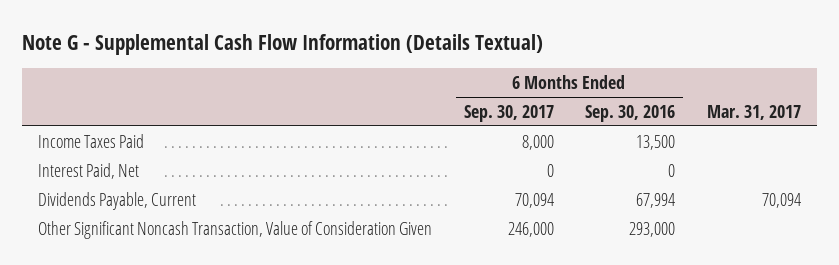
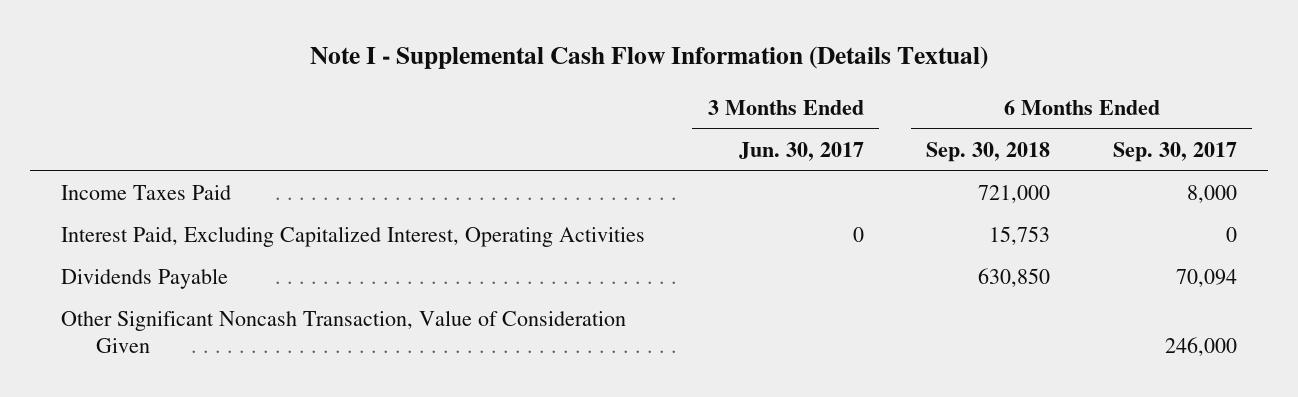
- Note G - Supplemental Cash Flow Information (Details Textual)
+ Note I - Supplemental Cash Flow Information (Details Textual)
- | 6 Months Ended Sep. 30, 2017 | 6 Months Ended Sep. 30, 2016 | Mar. 31, 2017
+ | 3 Months Ended Jun. 30, 2017 | 6 Months Ended Sep. 30, 2018 | 6 Months Ended Sep. 30, 2017
- Interest Paid, Net | 0 | 0 |
- Dividends Payable, Current | 70,094 | 67,994 | 70,094
+ Interest Paid, Excluding Capitalized Interest, Operating Activities | 0 | 15,753 | 0
+ Dividends Payable | | 630,850 | 70,094

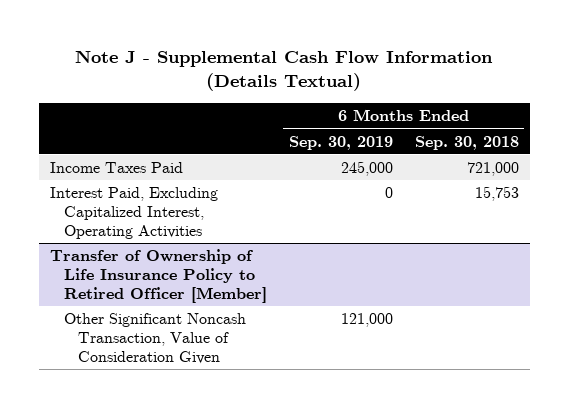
- Note I - Supplemental Cash Flow Information (Details Textual)
+ Note J - Supplemental Cash Flow Information (Details Textual)
- | 3 Months Ended Jun. 30, 2017 | 6 Months Ended Sep. 30, 2018 | 6 Months Ended Sep. 30, 2017
+ | 6 Months Ended Sep. 30, 2019 | 6 Months Ended Sep. 30, 2018
- Dividends Payable | | 630,850 | 70,094
+ Transfer of Ownership of Life Insurance Policy to Retired Officer [Member]

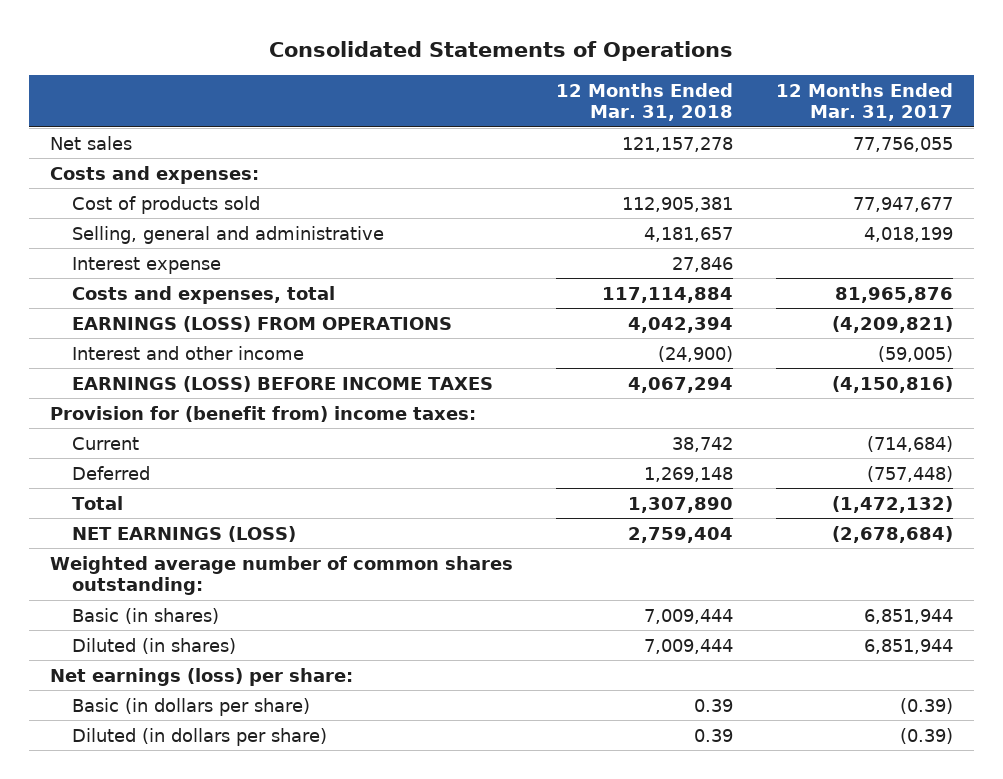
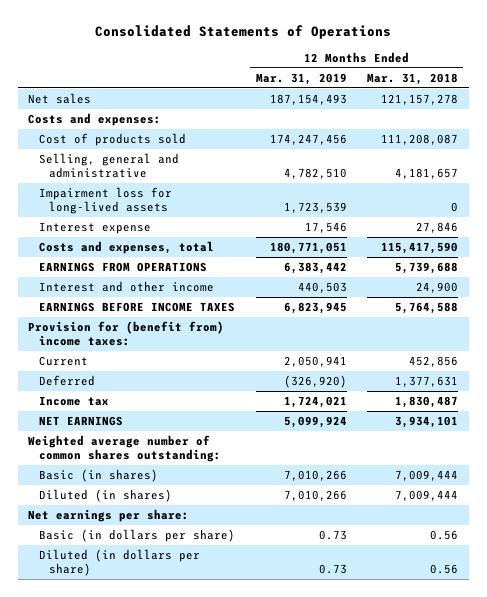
- | 12 Months Ended Mar. 31, 2018 | 12 Months Ended Mar. 31, 2017
+ | 12 Months Ended Mar. 31, 2019 | 12 Months Ended Mar. 31, 2018
- Cost of products sold | 112,905,381 | 77,947,677
+ Cost of products sold | 174,247,456 | 111,208,087
+ Impairment loss for long-lived assets | 1,723,539 | 0
- Costs and expenses, total | 117,114,884 | 81,965,876
- EARNINGS (LOSS) FROM OPERATIONS | 4,042,394 | (4,209,821)
- Interest and other income | (24,900) | (59,005)
- EARNINGS (LOSS) BEFORE INCOME TAXES | 4,067,294 | (4,150,816)
+ Costs and expenses, total | 180,771,051 | 115,417,590
+ EARNINGS FROM OPERATIONS | 6,383,442 | 5,739,688
+ Interest and other income | 440,503 | 24,900
+ EARNINGS BEFORE INCOME TAXES | 6,823,945 | 5,764,588
- Current | 38,742 | (714,684)
- Deferred | 1,269,148 | (757,448)
- Total | 1,307,890 | (1,472,132)
- NET EARNINGS (LOSS) | 2,759,404 | (2,678,684)
+ Current | 2,050,941 | 452,856
+ Deferred | (326,920) | 1,377,631
+ Income tax | 1,724,021 | 1,830,487
+ NET EARNINGS | 5,099,924 | 3,934,101
- Net earnings (loss) per share:
- Basic (in dollars per share) | 0.39 | (0.39)
- Diluted (in dollars per share) | 0.39 | (0.39)
+ Net earnings per share:
+ Basic (in dollars per share) | 0.73 | 0.56
+ Diluted (in dollars per share) | 0.73 | 0.56

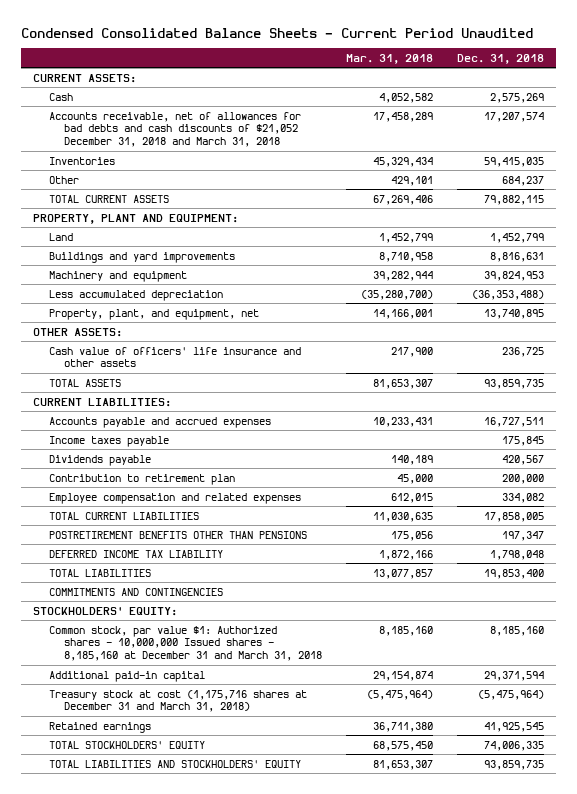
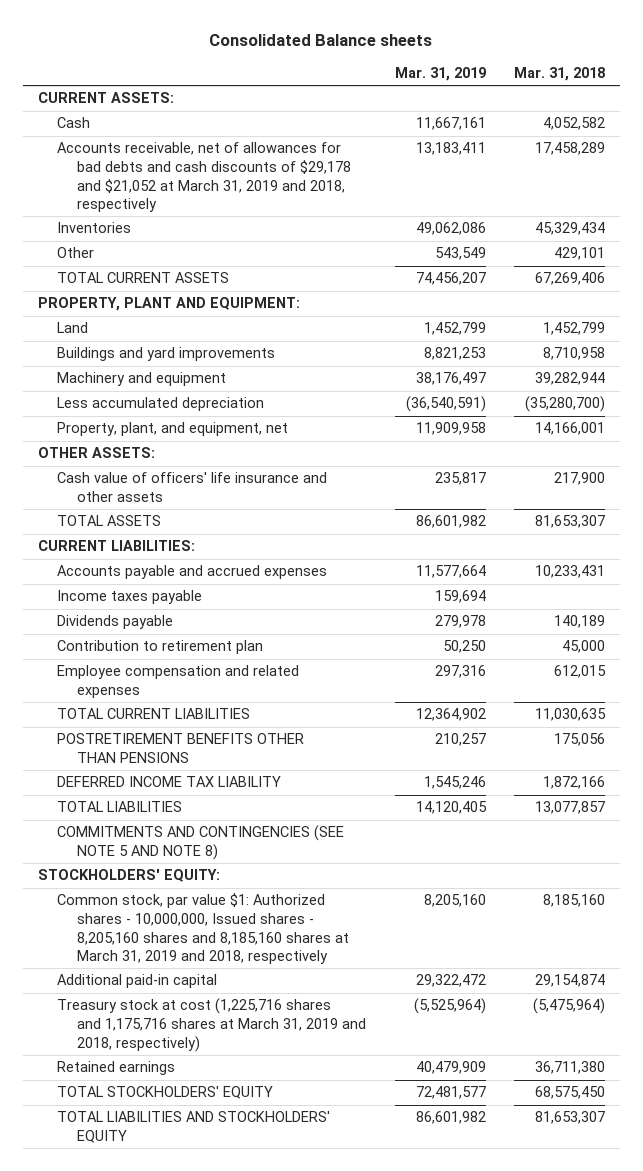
- Condensed Consolidated Balance Sheets - Current Period Unaudited
+ Consolidated Balance sheets
- | Mar. 31, 2018 | Dec. 31, 2018
+ | Mar. 31, 2019 | Mar. 31, 2018
- Accounts receivable, net of allowances for bad debts and cash discounts of $21,052 December 31, 2018 and March 31, 2018 | 17,458,289 | 17,207,574
+ Accounts receivable, net of allowances for bad debts and cash discounts of $29,178 and $21,052 at March 31, 2019 and 2018, respectively | 13,183,411 | 17,458,289
- COMMITMENTS AND CONTINGENCIES
+ COMMITMENTS AND CONTINGENCIES (SEE NOTE 5 AND NOTE 8)
- Common stock, par value $1: Authorized shares - 10,000,000 Issued shares - 8,185,160 at December 31 and March 31, 2018 | 8,185,160 | 8,185,160
+ Common stock, par value $1: Authorized shares - 10,000,000, Issued shares - 8,205,160 shares and 8,185,160 shares at March 31, 2019 and 2018, respectively | 8,205,160 | 8,185,160
- Treasury stock at cost (1,175,716 shares at December 31 and March 31, 2018) | (5,475,964) | (5,475,964)
+ Treasury stock at cost (1,225,716 shares and 1,175,716 shares at March 31, 2019 and 2018, respectively) | (5,525,964) | (5,475,964)

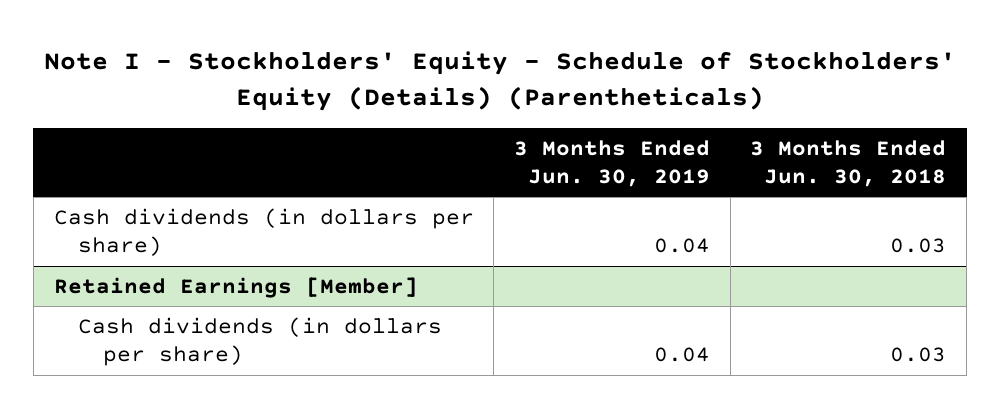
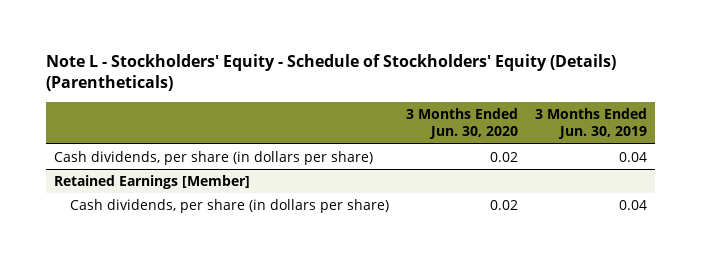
- Note I - Stockholders' Equity - Schedule of Stockholders' Equity (Details) (Parentheticals)
+ Note L - Stockholders' Equity - Schedule of Stockholders' Equity (Details) (Parentheticals)
- | 3 Months Ended Jun. 30, 2019 | 3 Months Ended Jun. 30, 2018
+ | 3 Months Ended Jun. 30, 2020 | 3 Months Ended Jun. 30, 2019
- Cash dividends (in dollars per share) | 0.04 | 0.03
+ Cash dividends, per share (in dollars per share) | 0.02 | 0.04
@ Retained Earnings [Member]
- Cash dividends (in dollars per share) | 0.04 | 0.03
+ Cash dividends, per share (in dollars per share) | 0.02 | 0.04

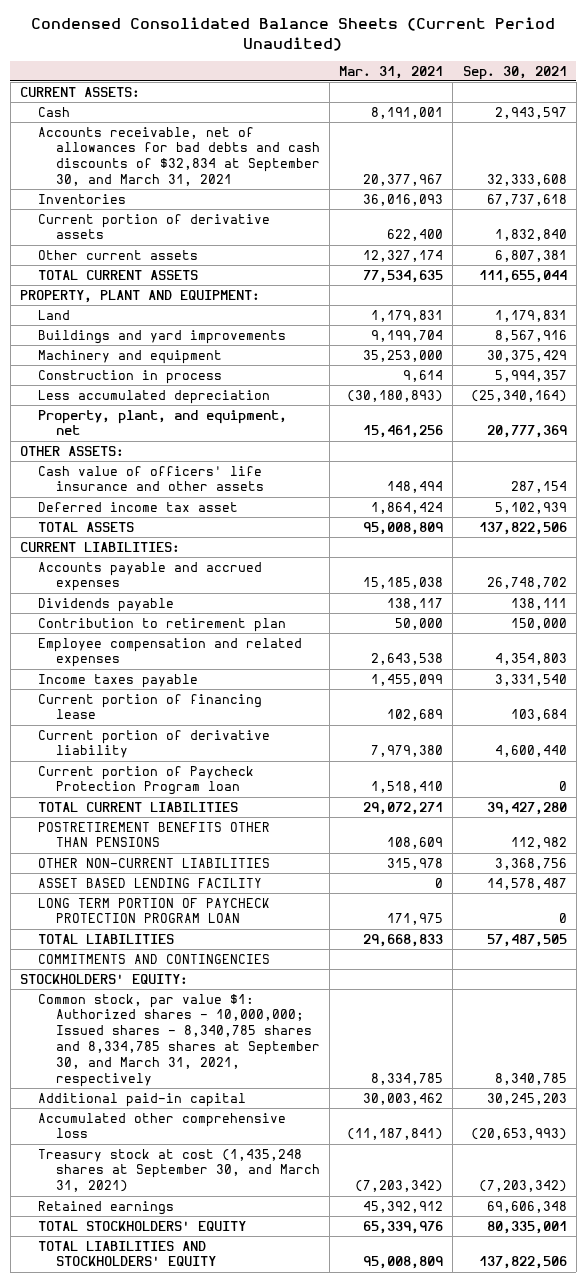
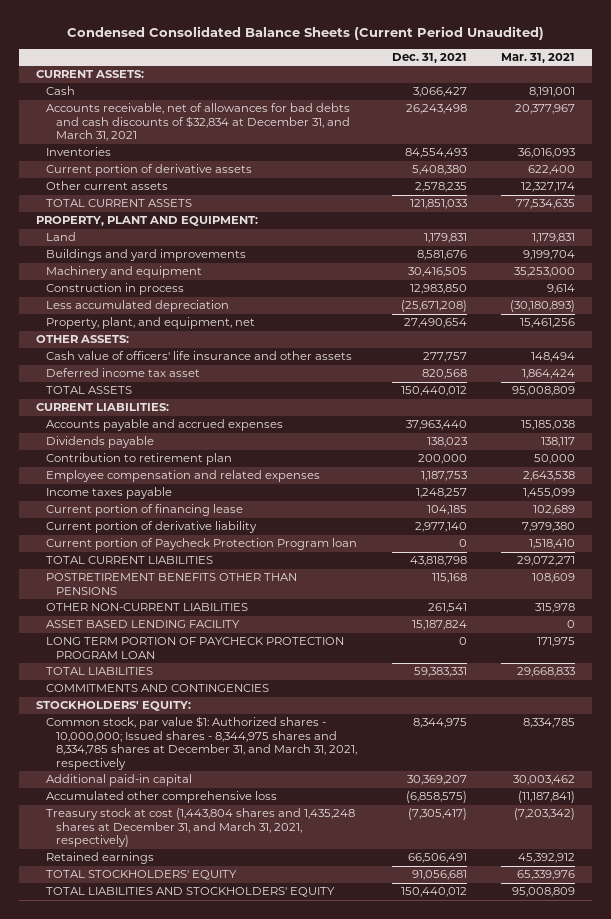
- | Mar. 31, 2021 | Sep. 30, 2021
+ | Dec. 31, 2021 | Mar. 31, 2021
- Accounts receivable, net of allowances for bad debts and cash discounts of $32,834 at September 30, and March 31, 2021 | 20,377,967 | 32,333,608
+ Accounts receivable, net of allowances for bad debts and cash discounts of $32,834 at December 31, and March 31, 2021 | 26,243,498 | 20,377,967
- Common stock, par value $1: Authorized shares - 10,000,000; Issued shares - 8,340,785 shares and 8,334,785 shares at September 30, and March 31, 2021, respectively | 8,334,785 | 8,340,785
+ Common stock, par value $1: Authorized shares - 10,000,000; Issued shares - 8,344,975 shares and 8,334,785 shares at December 31, and March 31, 2021, respectively | 8,344,975 | 8,334,785
- Treasury stock at cost (1,435,248 shares at September 30, and March 31, 2021) | (7,203,342) | (7,203,342)
+ Treasury stock at cost (1,443,804 shares and 1,435,248 shares at December 31, and March 31, 2021, respectively) | (7,305,417) | (7,203,342)

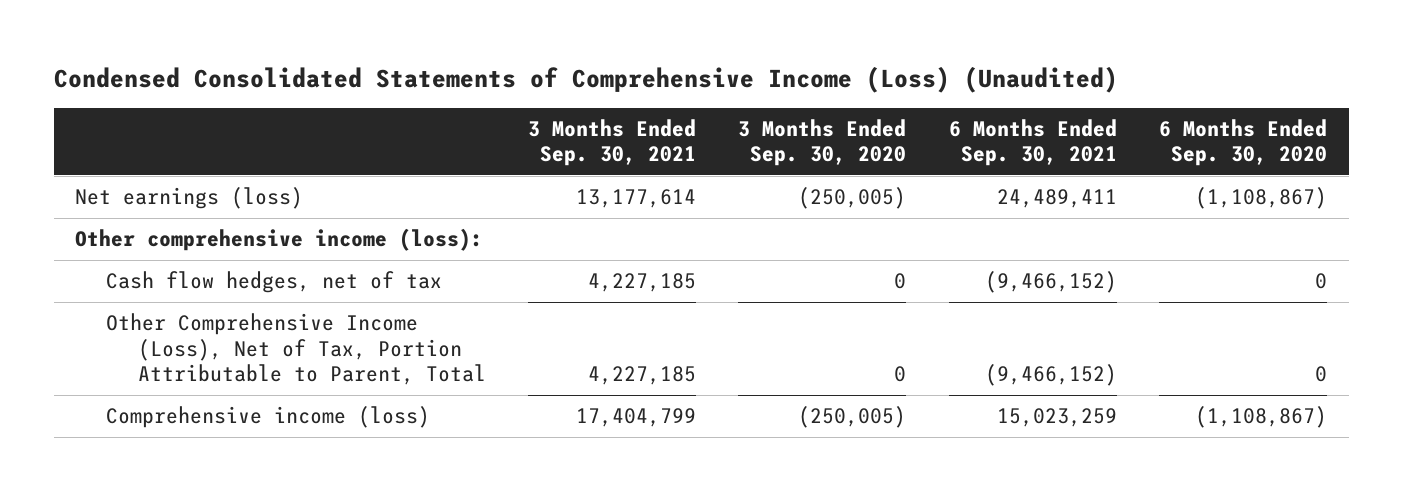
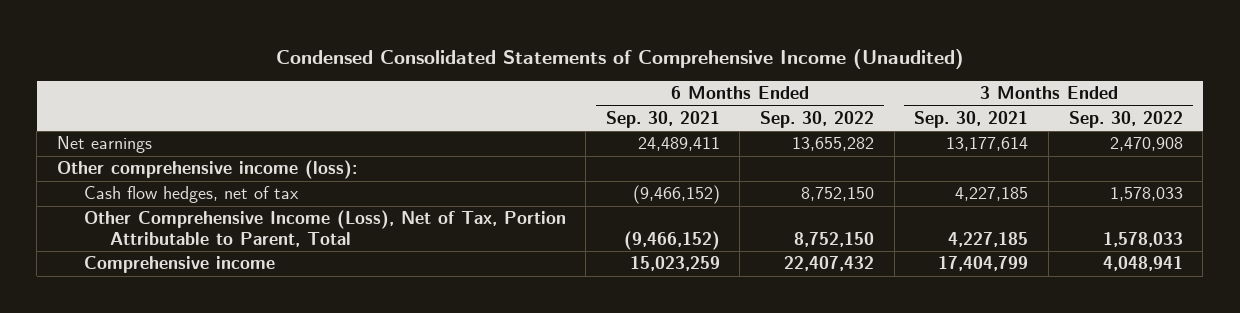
- Condensed Consolidated Statements of Comprehensive Income (Loss) (Unaudited)
+ Condensed Consolidated Statements of Comprehensive Income (Unaudited)
- | 3 Months Ended Sep. 30, 2021 | 3 Months Ended Sep. 30, 2020 | 6 Months Ended Sep. 30, 2021 | 6 Months Ended Sep. 30, 2020
+ | 6 Months Ended Sep. 30, 2021 | 6 Months Ended Sep. 30, 2022 | 3 Months Ended Sep. 30, 2021 | 3 Months Ended Sep. 30, 2022
- Net earnings (loss) | 13,177,614 | (250,005) | 24,489,411 | (1,108,867)
+ Net earnings | 24,489,411 | 13,655,282 | 13,177,614 | 2,470,908
- Comprehensive income (loss) | 17,404,799 | (250,005) | 15,023,259 | (1,108,867)
+ Comprehensive income | 15,023,259 | 22,407,432 | 17,404,799 | 4,048,941

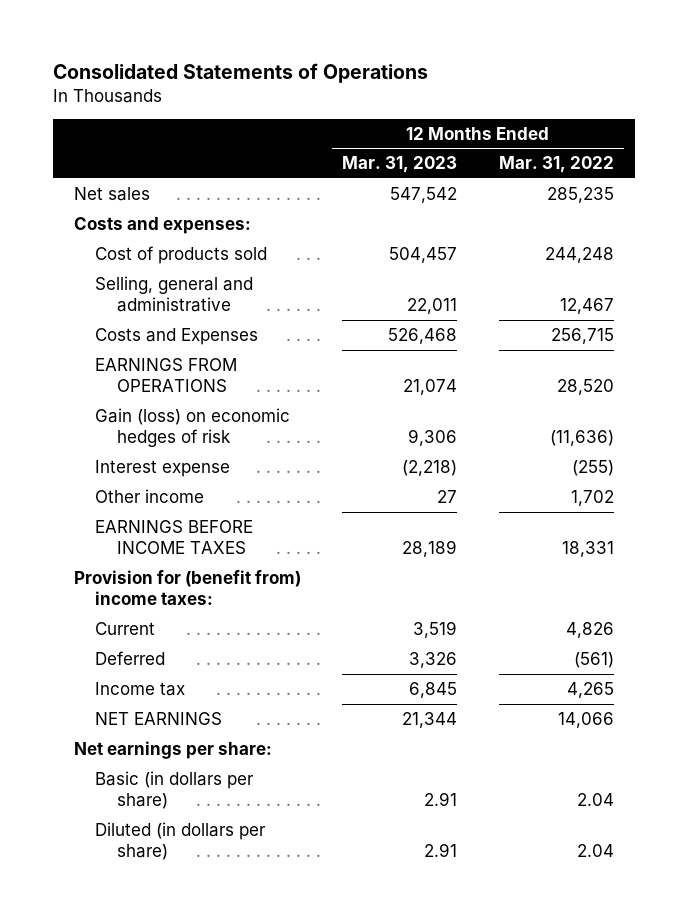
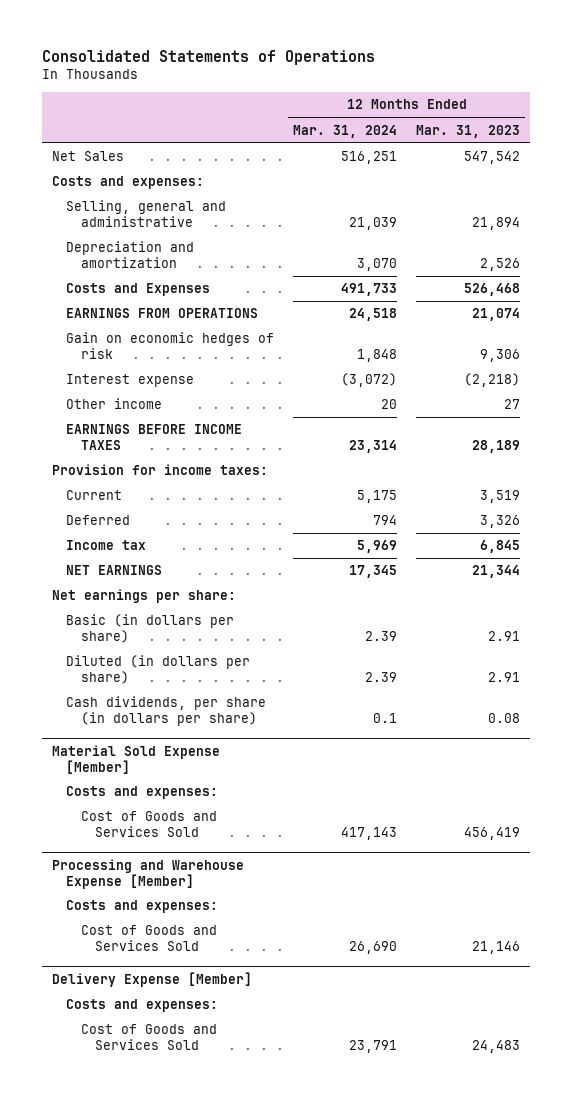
- | 12 Months Ended Mar. 31, 2023 | 12 Months Ended Mar. 31, 2022
+ | 12 Months Ended Mar. 31, 2024 | 12 Months Ended Mar. 31, 2023
- Net sales | 547,542 | 285,235
+ Net Sales | 516,251 | 547,542
- Cost of products sold | 504,457 | 244,248
- Selling, general and administrative | 22,011 | 12,467
+ Selling, general and administrative | 21,039 | 21,894
+ Depreciation and amortization | 3,070 | 2,526
- Gain (loss) on economic hedges of risk | 9,306 | (11,636)
+ Gain on economic hedges of risk | 1,848 | 9,306
- Provision for (benefit from) income taxes:
+ Provision for income taxes:
+ Cash dividends, per share (in dollars per share) | 0.1 | 0.08
+ Material Sold Expense [Member]
+ Costs and expenses:
+ Cost of Goods and Services Sold | 417,143 | 456,419
+ Processing and Warehouse Expense [Member]
+ Costs and expenses:
+ Cost of Goods and Services Sold | 26,690 | 21,146
+ Delivery Expense [Member]
+ Costs and expenses:
+ Cost of Goods and Services Sold | 23,791 | 24,483

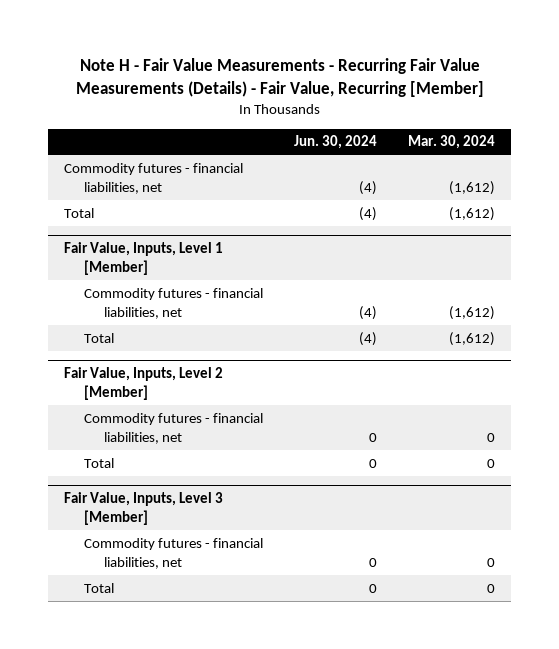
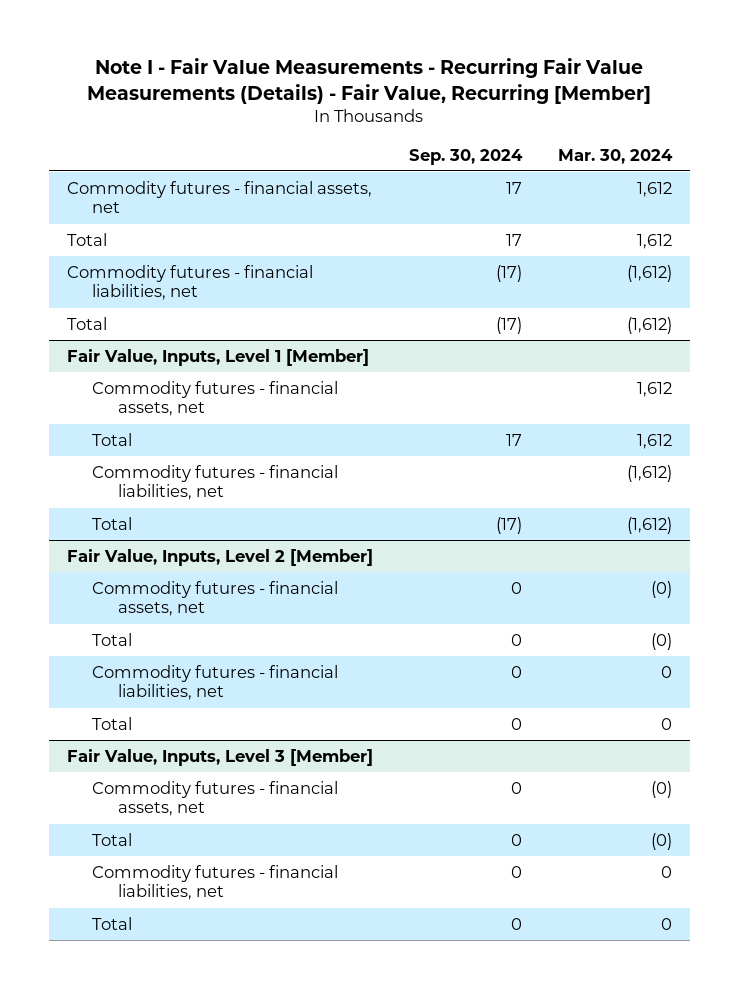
- Note H - Fair Value Measurements - Recurring Fair Value Measurements (Details) - Fair Value, Recurring [Member]
+ Note I - Fair Value Measurements - Recurring Fair Value Measurements (Details) - Fair Value, Recurring [Member]
- | Jun. 30, 2024 | Mar. 30, 2024
+ | Sep. 30, 2024 | Mar. 30, 2024
+ Commodity futures - financial assets, net | 17 | 1,612
+ Total | 17 | 1,612
@ Fair Value, Inputs, Level 1 [Member]
+ Commodity futures - financial assets, net | | 1,612
+ Total | 17 | 1,612
@ Fair Value, Inputs, Level 2 [Member]
+ Commodity futures - financial assets, net | 0 | (0)
+ Total | 0 | (0)
@ Fair Value, Inputs, Level 3 [Member]
+ Commodity futures - financial assets, net | 0 | (0)
+ Total | 0 | (0)

